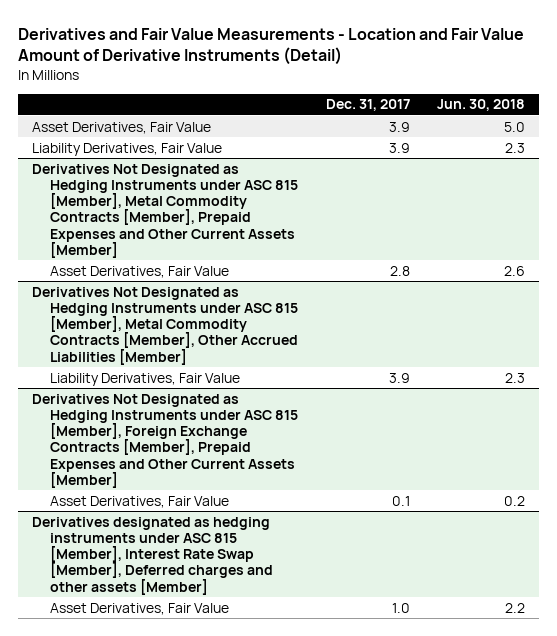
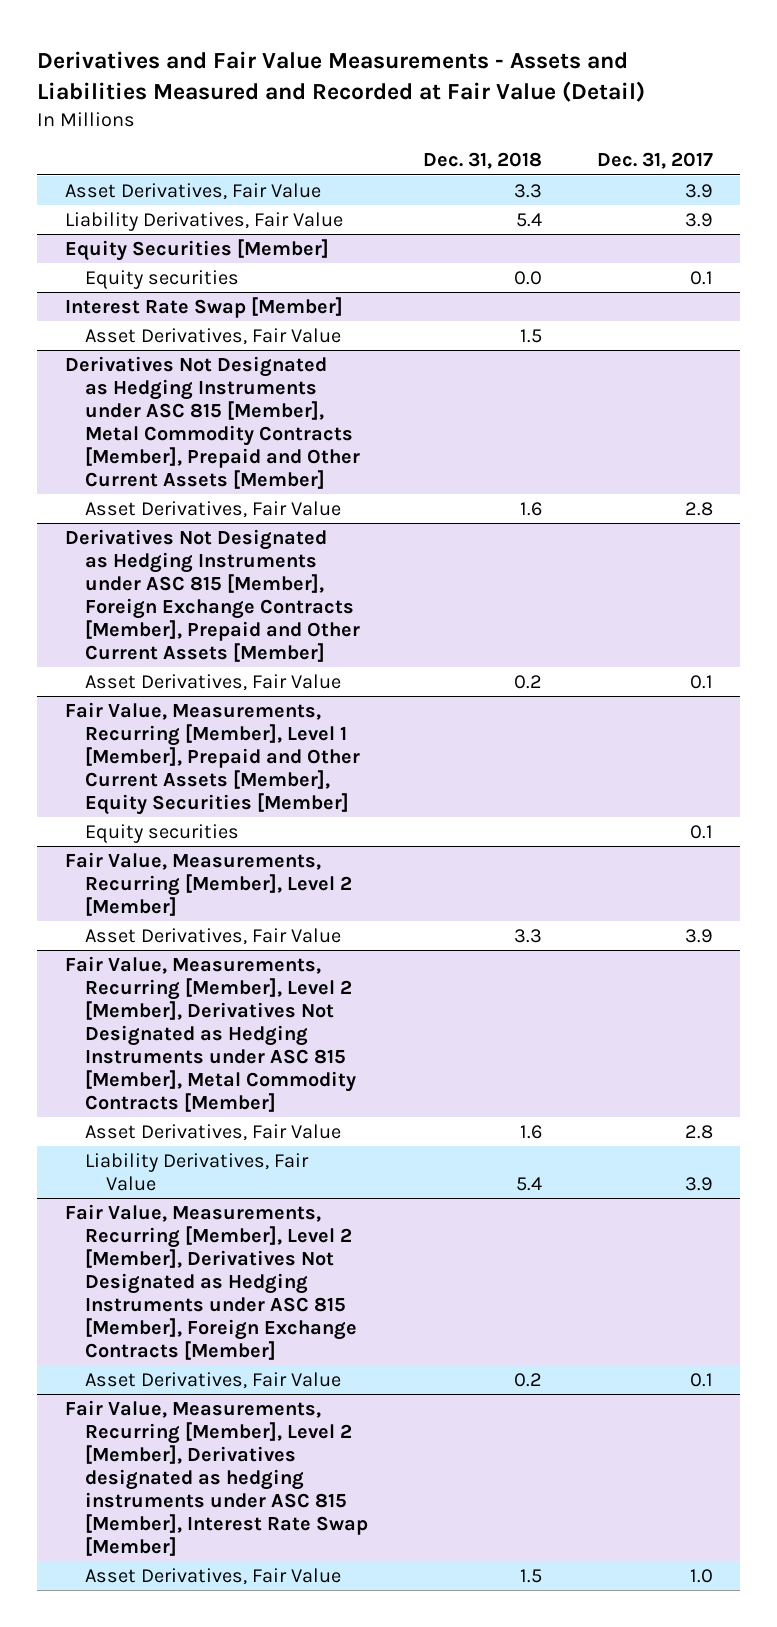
- Derivatives and Fair Value Measurements - Location and Fair Value Amount of Derivative Instruments (Detail)
+ Derivatives and Fair Value Measurements - Assets and Liabilities Measured and Recorded at Fair Value (Detail)
- | Dec. 31, 2017 | Jun. 30, 2018
+ | Dec. 31, 2018 | Dec. 31, 2017
- Derivatives Not Designated as Hedging Instruments under ASC 815 [Member], Metal Commodity Contracts [Member], Prepaid Expenses and Other Current Assets [Member]
+ Equity Securities [Member]
+ Equity securities | 0.0 | 0.1
+ Interest Rate Swap [Member]
+ Asset Derivatives, Fair Value | 1.5 |
+ Derivatives Not Designated as Hedging Instruments under ASC 815 [Member], Metal Commodity Contracts [Member], Prepaid and Other Current Assets [Member]
- Derivatives Not Designated as Hedging Instruments under ASC 815 [Member], Metal Commodity Contracts [Member], Other Accrued Liabilities [Member]
+ Derivatives Not Designated as Hedging Instruments under ASC 815 [Member], Foreign Exchange Contracts [Member], Prepaid and Other Current Assets [Member]
+ Asset Derivatives, Fair Value | 0.2 | 0.1
+ Fair Value, Measurements, Recurring [Member], Level 1 [Member], Prepaid and Other Current Assets [Member], Equity Securities [Member]
+ Equity securities | | 0.1
+ Fair Value, Measurements, Recurring [Member], Level 2 [Member]
+ Asset Derivatives, Fair Value | 3.3 | 3.9
+ Fair Value, Measurements, Recurring [Member], Level 2 [Member], Derivatives Not Designated as Hedging Instruments under ASC 815 [Member], Metal Commodity Contracts [Member]
+ Asset Derivatives, Fair Value | 1.6 | 2.8
- Derivatives Not Designated as Hedging Instruments under ASC 815 [Member], Foreign Exchange Contracts [Member], Prepaid Expenses and Other Current Assets [Member]
+ Fair Value, Measurements, Recurring [Member], Level 2 [Member], Derivatives Not Designated as Hedging Instruments under ASC 815 [Member], Foreign Exchange Contracts [Member]
- Derivatives designated as hedging instruments under ASC 815 [Member], Interest Rate Swap [Member], Deferred charges and other assets [Member]
+ Fair Value, Measurements, Recurring [Member], Level 2 [Member], Derivatives designated as hedging instruments under ASC 815 [Member], Interest Rate Swap [Member]

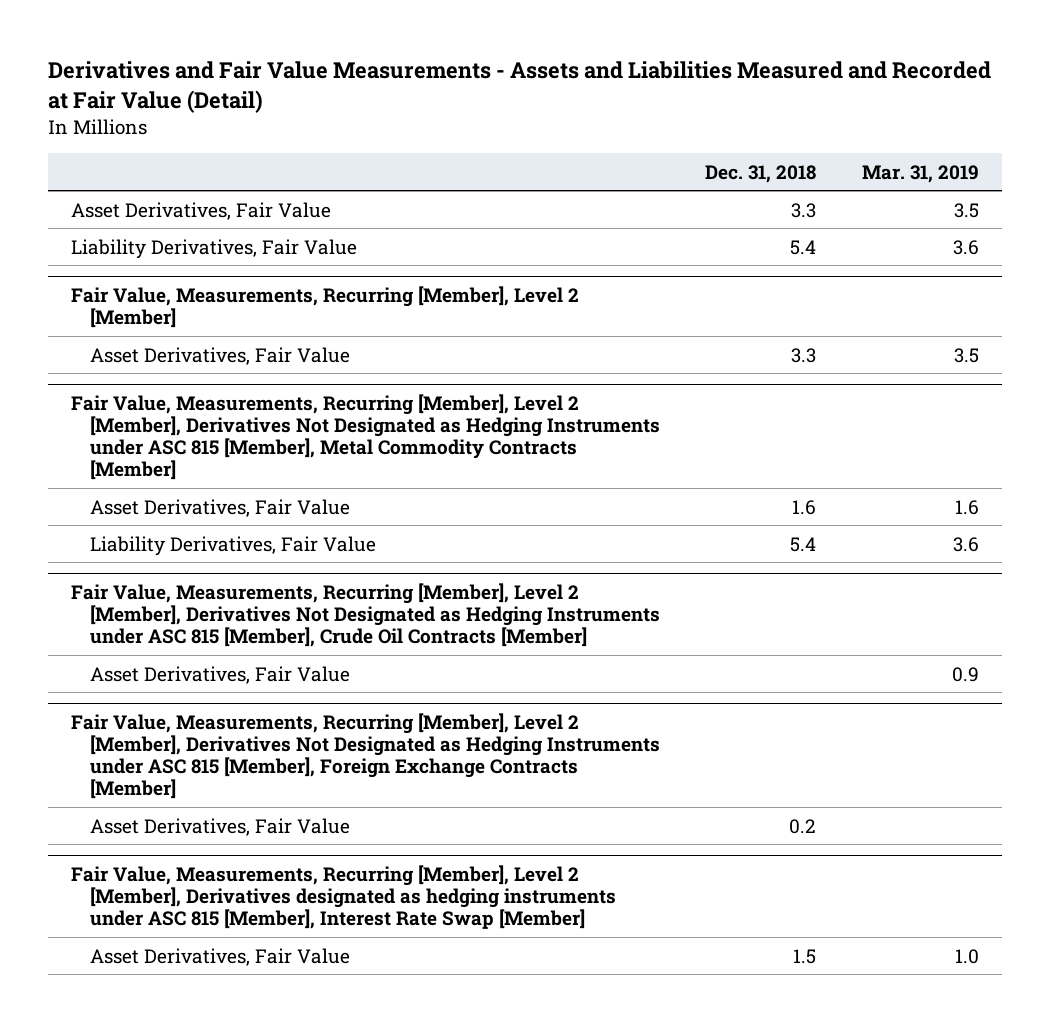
- | Dec. 31, 2018 | Dec. 31, 2017
+ | Dec. 31, 2018 | Mar. 31, 2019
- Equity Securities [Member]
- Equity securities | 0.0 | 0.1
- Interest Rate Swap [Member]
- Asset Derivatives, Fair Value | 1.5 |
- Derivatives Not Designated as Hedging Instruments under ASC 815 [Member], Metal Commodity Contracts [Member], Prepaid and Other Current Assets [Member]
- Asset Derivatives, Fair Value | 1.6 | 2.8
- Derivatives Not Designated as Hedging Instruments under ASC 815 [Member], Foreign Exchange Contracts [Member], Prepaid and Other Current Assets [Member]
- Asset Derivatives, Fair Value | 0.2 | 0.1
- Fair Value, Measurements, Recurring [Member], Level 1 [Member], Prepaid and Other Current Assets [Member], Equity Securities [Member]
- Equity securities | | 0.1
+ Fair Value, Measurements, Recurring [Member], Level 2 [Member], Derivatives Not Designated as Hedging Instruments under ASC 815 [Member], Crude Oil Contracts [Member]
+ Asset Derivatives, Fair Value | | 0.9

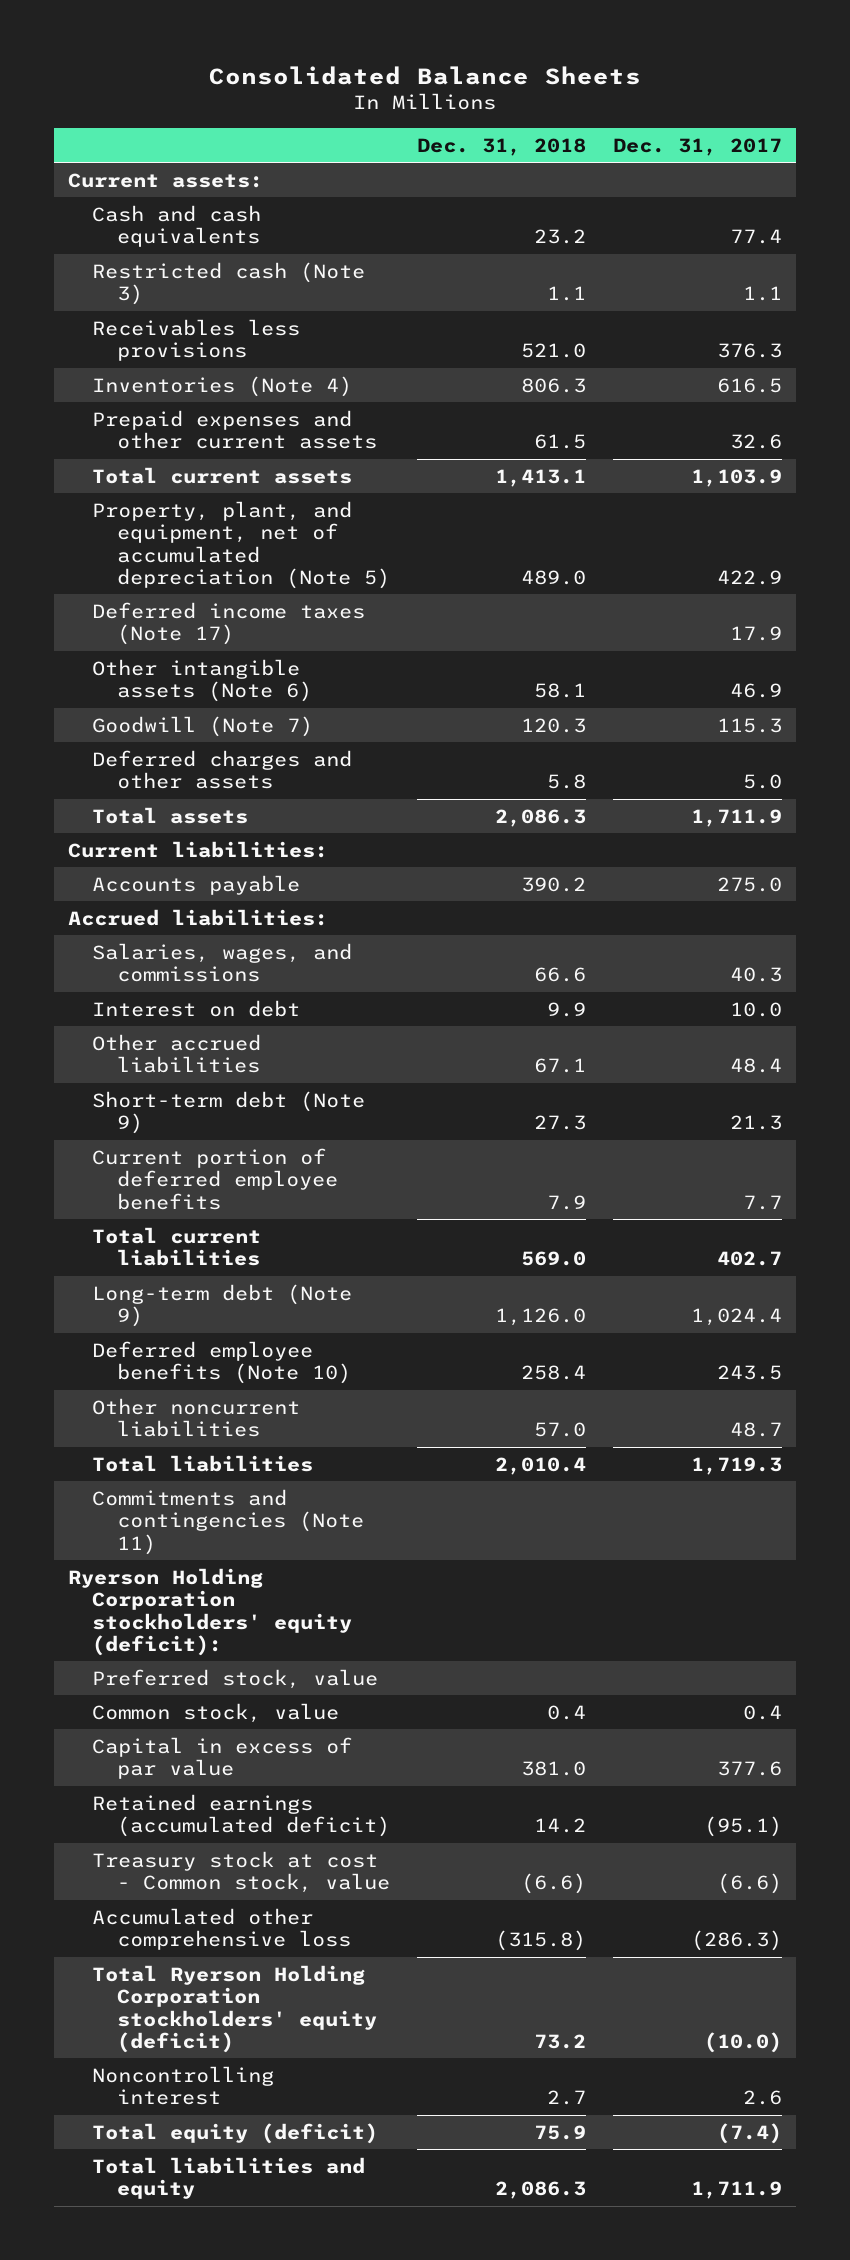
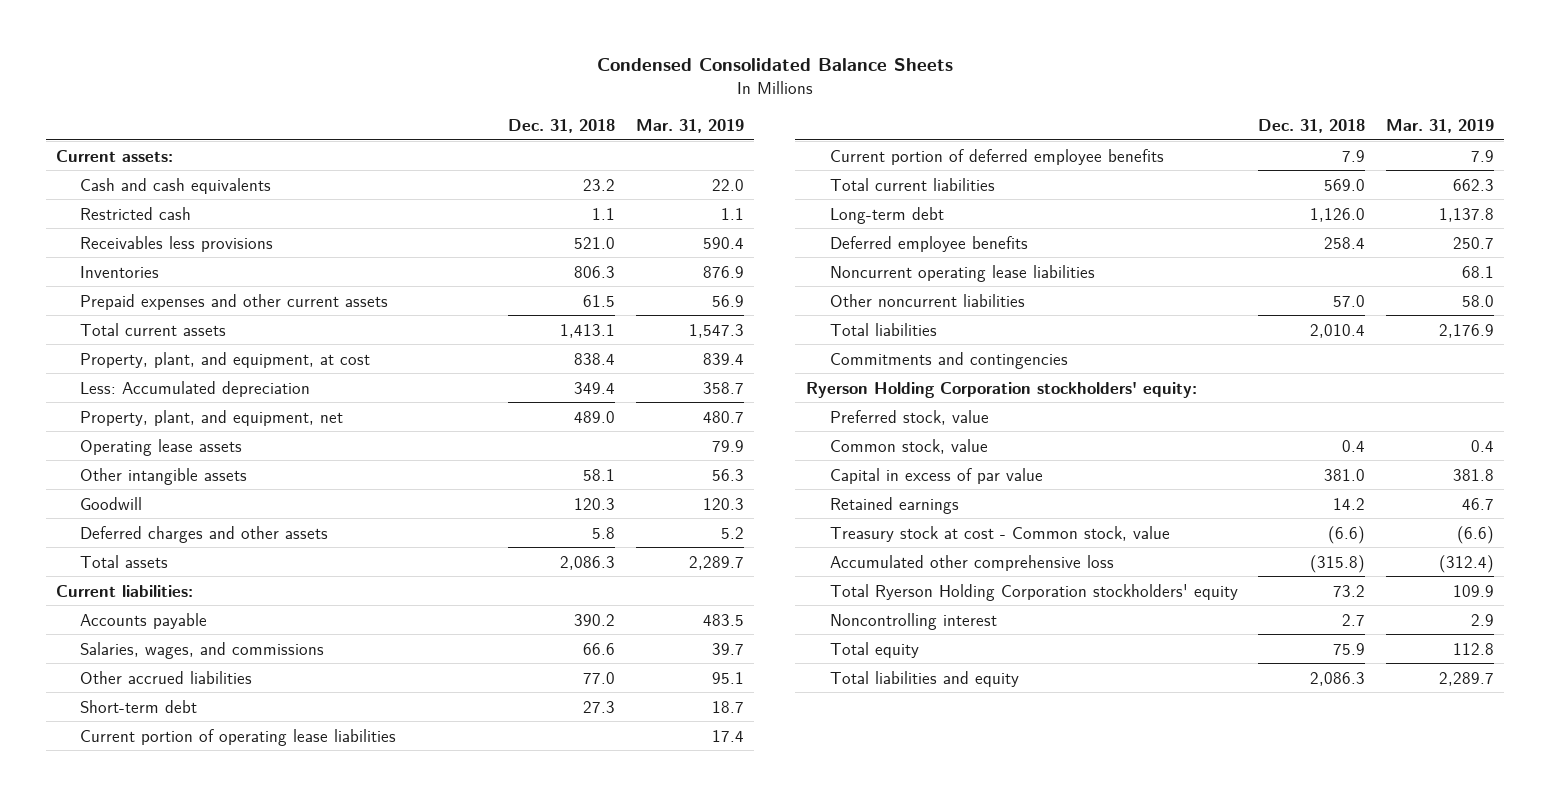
- Consolidated Balance Sheets
+ Condensed Consolidated Balance Sheets
- | Dec. 31, 2018 | Dec. 31, 2017
+ | Dec. 31, 2018 | Mar. 31, 2019
- Restricted cash (Note 3) | 1.1 | 1.1
+ Restricted cash | 1.1 | 1.1
- Inventories (Note 4) | 806.3 | 616.5
+ Inventories | 806.3 | 876.9
- Property, plant, and equipment, net of accumulated depreciation (Note 5) | 489.0 | 422.9
- Deferred income taxes (Note 17) | | 17.9
- Other intangible assets (Note 6) | 58.1 | 46.9
- Goodwill (Note 7) | 120.3 | 115.3
+ Property, plant, and equipment, at cost | 838.4 | 839.4
+ Less: Accumulated depreciation | 349.4 | 358.7
+ Property, plant, and equipment, net | 489.0 | 480.7
+ Operating lease assets | | 79.9
+ Other intangible assets | 58.1 | 56.3
+ Goodwill | 120.3 | 120.3
- Accrued liabilities:
- Interest on debt | 9.9 | 10.0
- Other accrued liabilities | 67.1 | 48.4
- Short-term debt (Note 9) | 27.3 | 21.3
+ Other accrued liabilities | 77.0 | 95.1
+ Short-term debt | 27.3 | 18.7
+ Current portion of operating lease liabilities | | 17.4
- Long-term debt (Note 9) | 1,126.0 | 1,024.4
- Deferred employee benefits (Note 10) | 258.4 | 243.5
+ Long-term debt | 1,126.0 | 1,137.8
+ Deferred employee benefits | 258.4 | 250.7
+ Noncurrent operating lease liabilities | | 68.1
- Commitments and contingencies (Note 11)
- Ryerson Holding Corporation stockholders' equity (deficit):
+ Commitments and contingencies
+ Ryerson Holding Corporation stockholders' equity:
- Retained earnings (accumulated deficit) | 14.2 | (95.1)
+ Retained earnings | 14.2 | 46.7
- Total Ryerson Holding Corporation stockholders' equity (deficit) | 73.2 | (10.0)
+ Total Ryerson Holding Corporation stockholders' equity | 73.2 | 109.9
- Total equity (deficit) | 75.9 | (7.4)
+ Total equity | 75.9 | 112.8

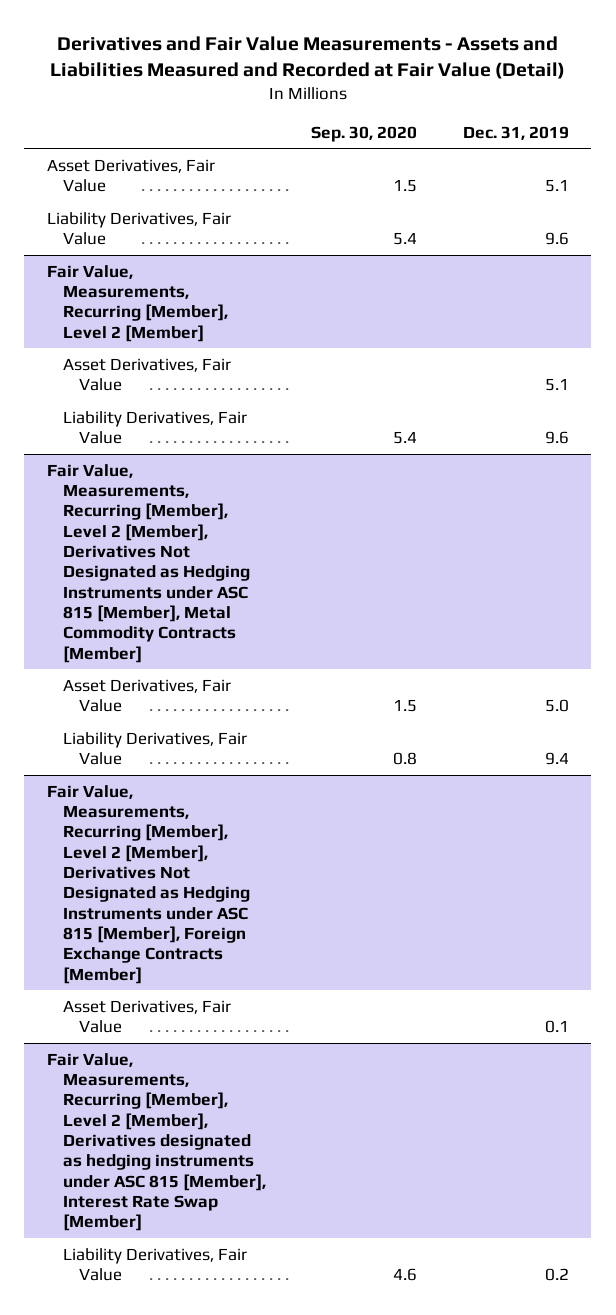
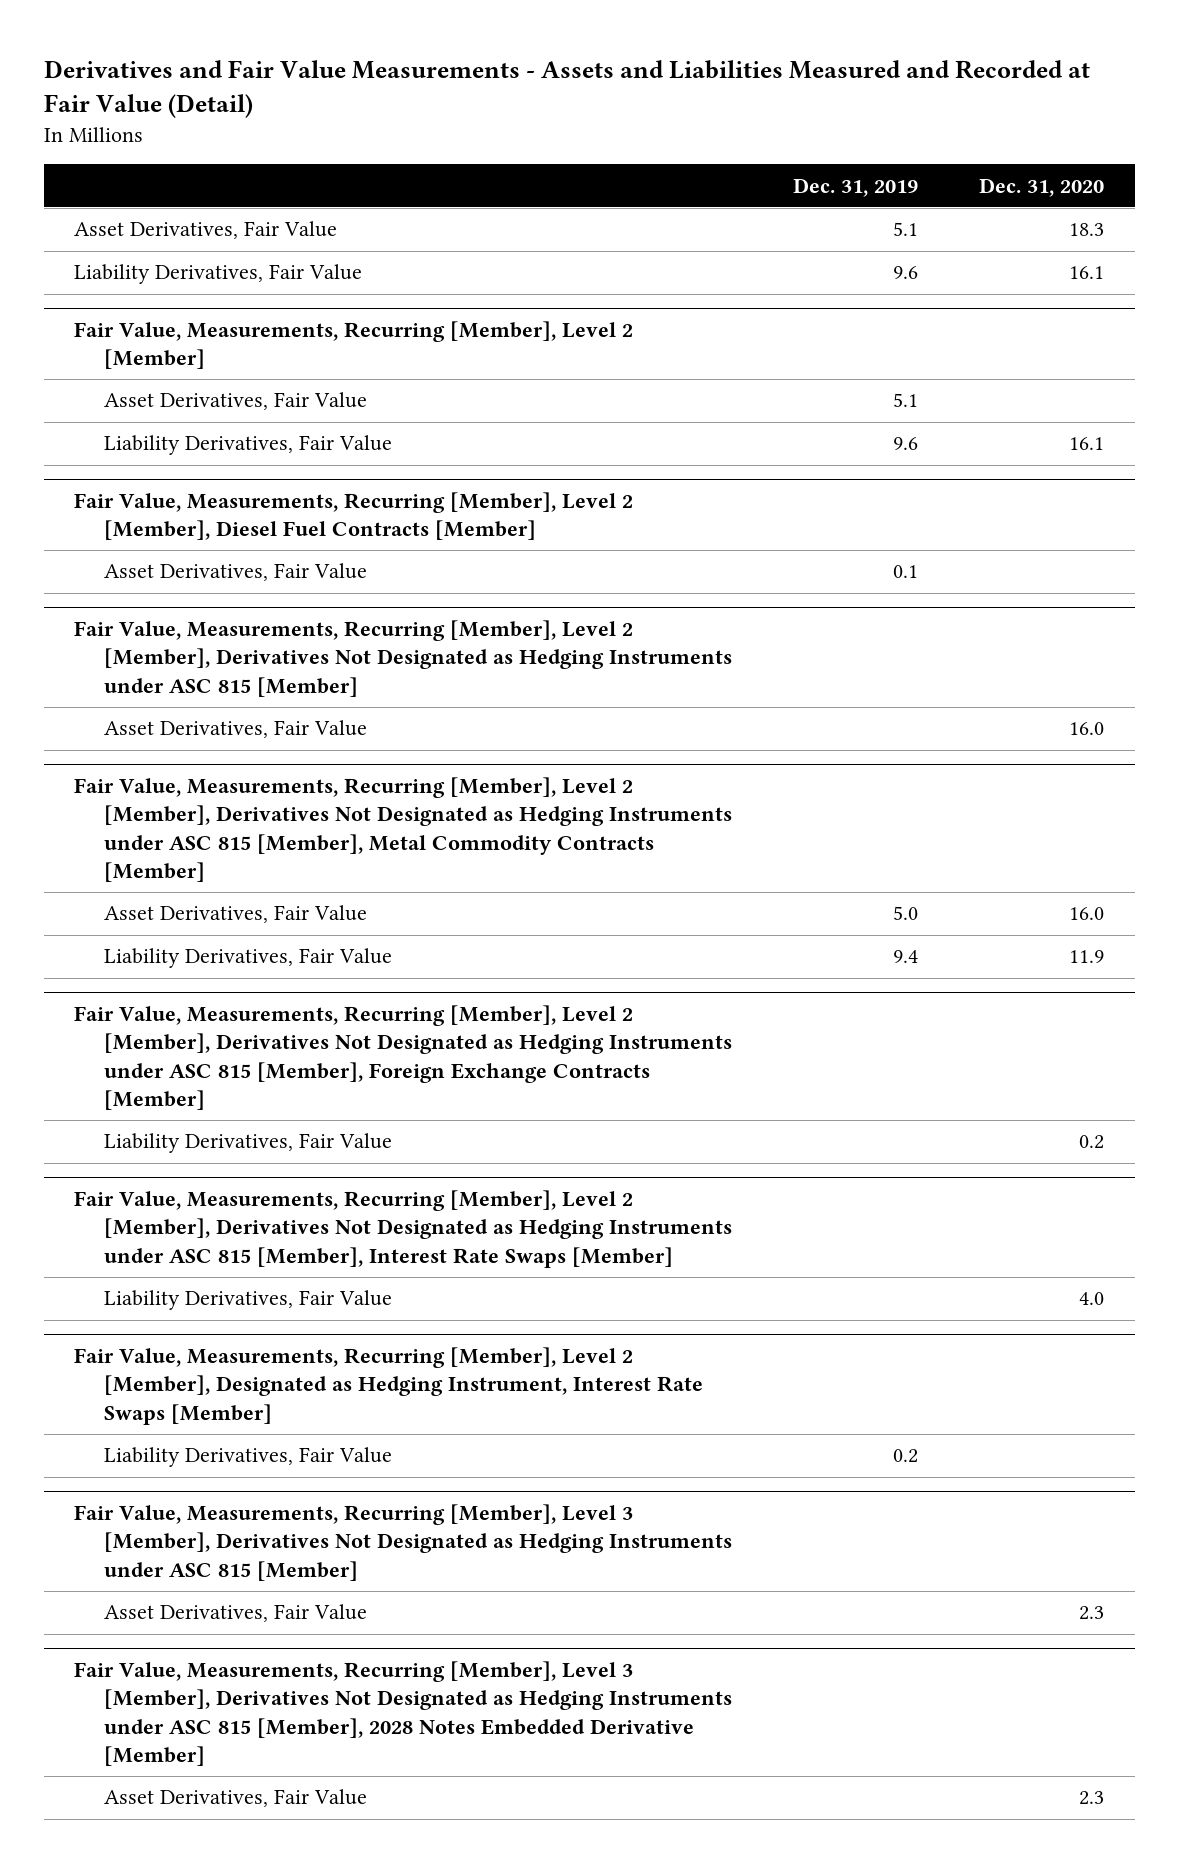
- | Sep. 30, 2020 | Dec. 31, 2019
+ | Dec. 31, 2019 | Dec. 31, 2020
+ Fair Value, Measurements, Recurring [Member], Level 2 [Member], Diesel Fuel Contracts [Member]
+ Asset Derivatives, Fair Value | 0.1 |
+ Fair Value, Measurements, Recurring [Member], Level 2 [Member], Derivatives Not Designated as Hedging Instruments under ASC 815 [Member]
+ Asset Derivatives, Fair Value | | 16.0
@ Fair Value, Measurements, Recurring [Member], Level 2 [Member], Derivatives Not Designated as Hedging Instruments under ASC 815 [Member], Foreign Exchange Contracts [Member]
- Asset Derivatives, Fair Value | | 0.1
- Fair Value, Measurements, Recurring [Member], Level 2 [Member], Derivatives designated as hedging instruments under ASC 815 [Member], Interest Rate Swap [Member]
@ Fair Value, Measurements, Recurring [Member], Level 2 [Member], Derivatives Not Designated as Hedging Instruments under ASC 815 [Member], Foreign Exchange Contracts [Member]
+ Liability Derivatives, Fair Value | | 0.2
+ Fair Value, Measurements, Recurring [Member], Level 2 [Member], Derivatives Not Designated as Hedging Instruments under ASC 815 [Member], Interest Rate Swaps [Member]
+ Liability Derivatives, Fair Value | | 4.0
+ Fair Value, Measurements, Recurring [Member], Level 2 [Member], Designated as Hedging Instrument, Interest Rate Swaps [Member]
+ Fair Value, Measurements, Recurring [Member], Level 3 [Member], Derivatives Not Designated as Hedging Instruments under ASC 815 [Member]
+ Asset Derivatives, Fair Value | | 2.3
+ Fair Value, Measurements, Recurring [Member], Level 3 [Member], Derivatives Not Designated as Hedging Instruments under ASC 815 [Member], 2028 Notes Embedded Derivative [Member]
+ Asset Derivatives, Fair Value | | 2.3

